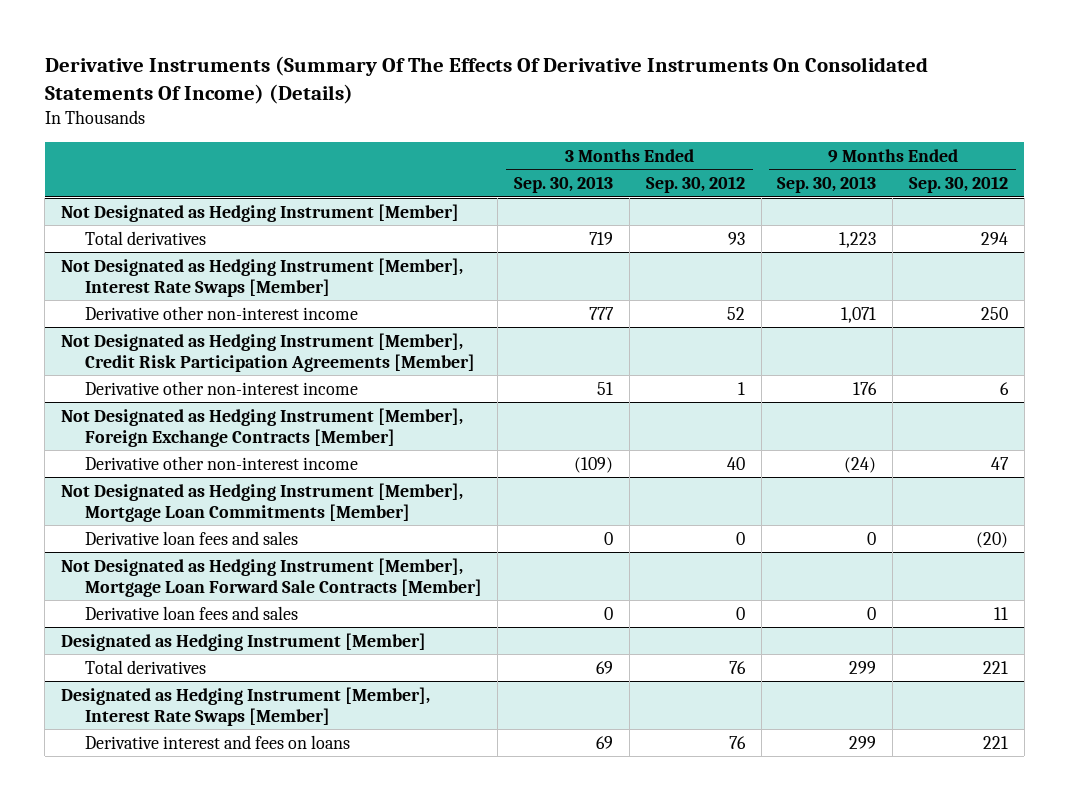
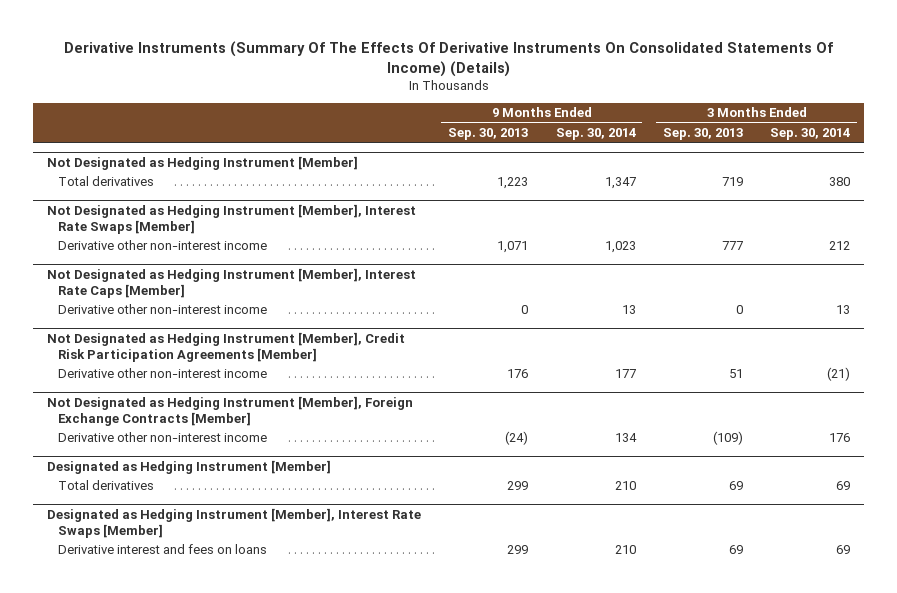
- | 3 Months Ended Sep. 30, 2013 | 3 Months Ended Sep. 30, 2012 | 9 Months Ended Sep. 30, 2013 | 9 Months Ended Sep. 30, 2012
+ | 9 Months Ended Sep. 30, 2013 | 9 Months Ended Sep. 30, 2014 | 3 Months Ended Sep. 30, 2013 | 3 Months Ended Sep. 30, 2014
+ Not Designated as Hedging Instrument [Member], Interest Rate Caps [Member]
+ Derivative other non-interest income | 0 | 13 | 0 | 13
- Not Designated as Hedging Instrument [Member], Mortgage Loan Commitments [Member]
- Derivative loan fees and sales | 0 | 0 | 0 | (20)
- Not Designated as Hedging Instrument [Member], Mortgage Loan Forward Sale Contracts [Member]
- Derivative loan fees and sales | 0 | 0 | 0 | 11

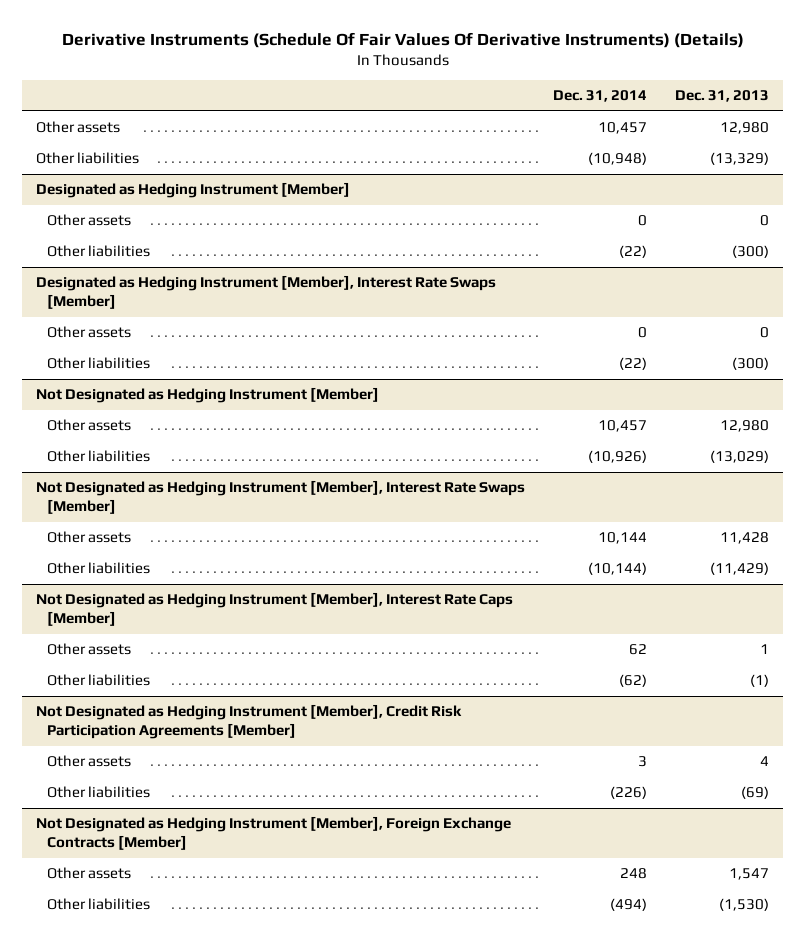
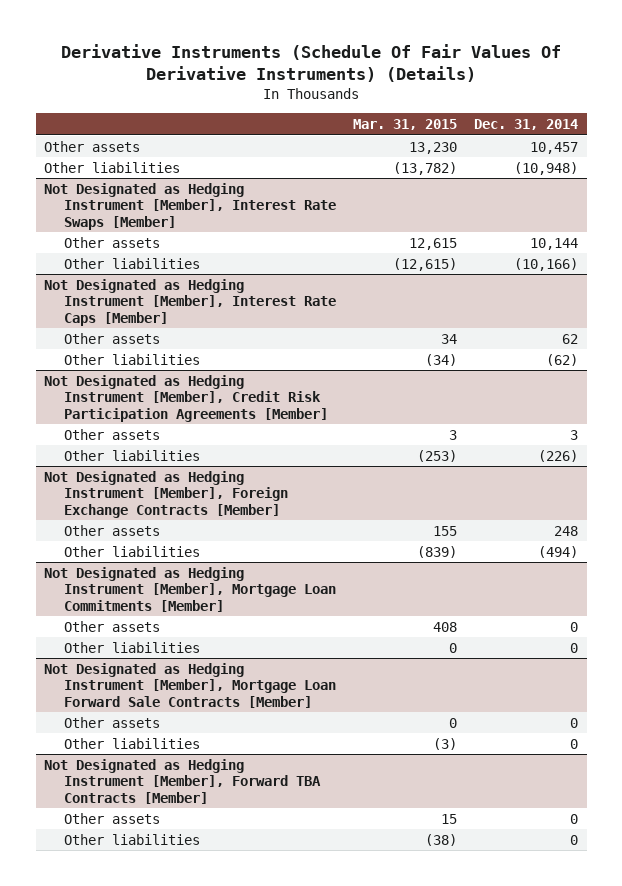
- | Dec. 31, 2014 | Dec. 31, 2013
+ | Mar. 31, 2015 | Dec. 31, 2014
- Designated as Hedging Instrument [Member]
- Other assets | 0 | 0
- Other liabilities | (22) | (300)
- Designated as Hedging Instrument [Member], Interest Rate Swaps [Member]
- Other assets | 0 | 0
- Other liabilities | (22) | (300)
- Not Designated as Hedging Instrument [Member]
- Other assets | 10,457 | 12,980
- Other liabilities | (10,926) | (13,029)
@ Not Designated as Hedging Instrument [Member], Interest Rate Swaps [Member]
- Other liabilities | (10,144) | (11,429)
+ Other liabilities | (12,615) | (10,166)
+ Not Designated as Hedging Instrument [Member], Mortgage Loan Commitments [Member]
+ Other assets | 408 | 0
+ Other liabilities | 0 | 0
+ Not Designated as Hedging Instrument [Member], Mortgage Loan Forward Sale Contracts [Member]
+ Other assets | 0 | 0
+ Other liabilities | (3) | 0
+ Not Designated as Hedging Instrument [Member], Forward TBA Contracts [Member]
+ Other assets | 15 | 0
+ Other liabilities | (38) | 0

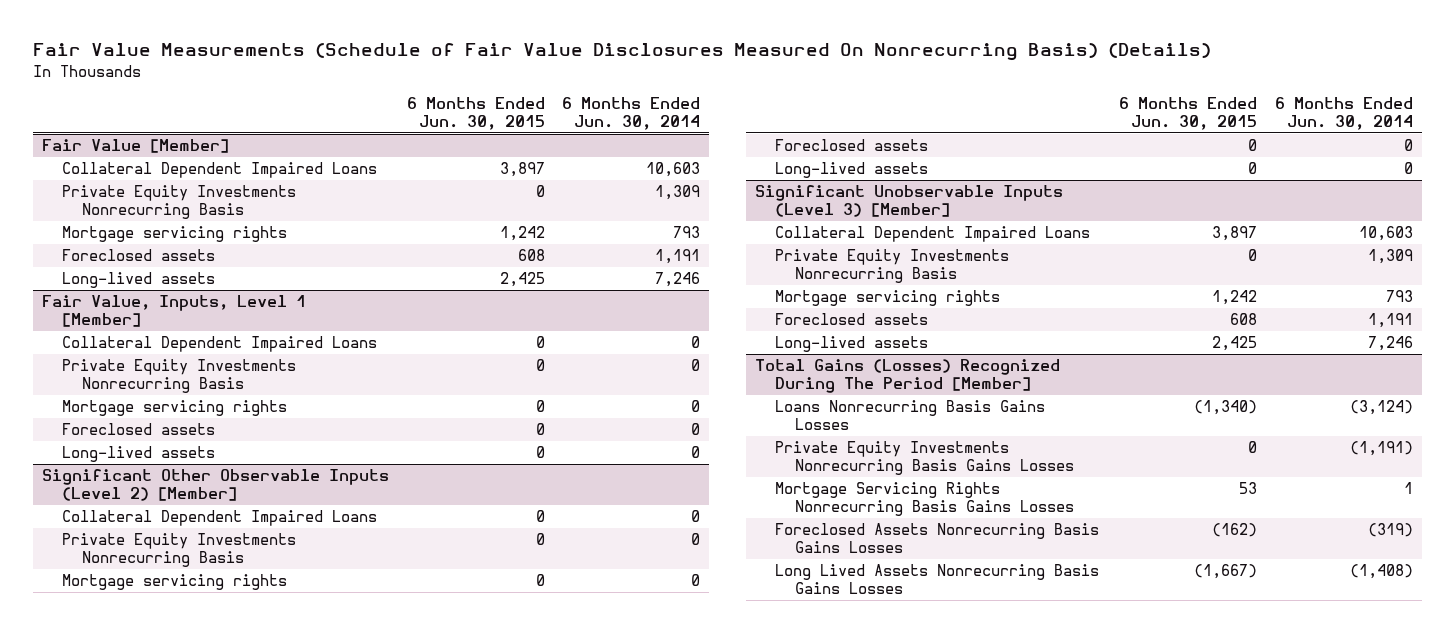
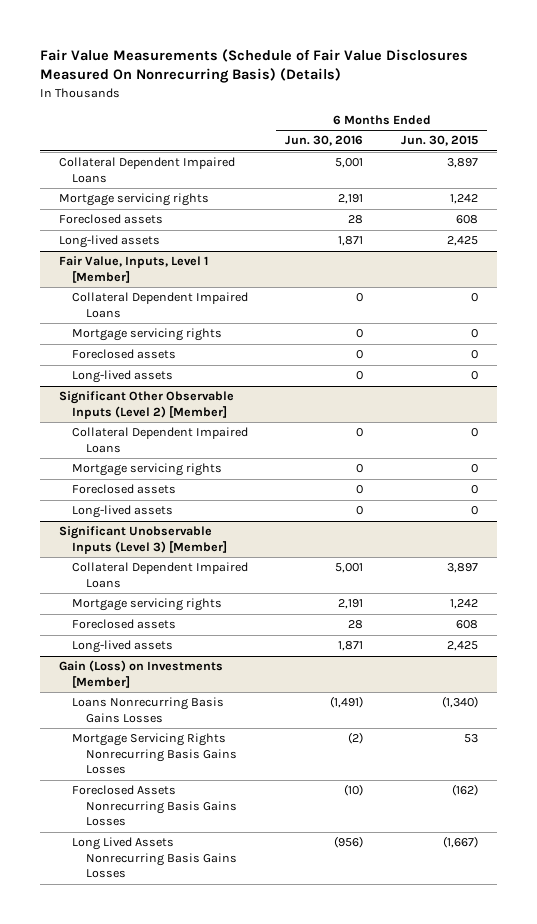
- | 6 Months Ended Jun. 30, 2015 | 6 Months Ended Jun. 30, 2014
+ | 6 Months Ended Jun. 30, 2016 | 6 Months Ended Jun. 30, 2015
- Fair Value [Member]
- Private Equity Investments Nonrecurring Basis | 0 | 1,309
@ Fair Value, Inputs, Level 1 [Member]
- Private Equity Investments Nonrecurring Basis | 0 | 0
@ Significant Other Observable Inputs (Level 2) [Member]
- Private Equity Investments Nonrecurring Basis | 0 | 0
@ Significant Unobservable Inputs (Level 3) [Member]
- Private Equity Investments Nonrecurring Basis | 0 | 1,309
- Total Gains (Losses) Recognized During The Period [Member]
+ Gain (Loss) on Investments [Member]
- Private Equity Investments Nonrecurring Basis Gains Losses | 0 | (1,191)

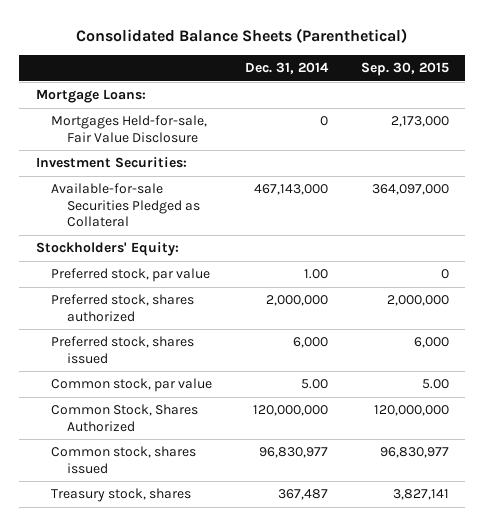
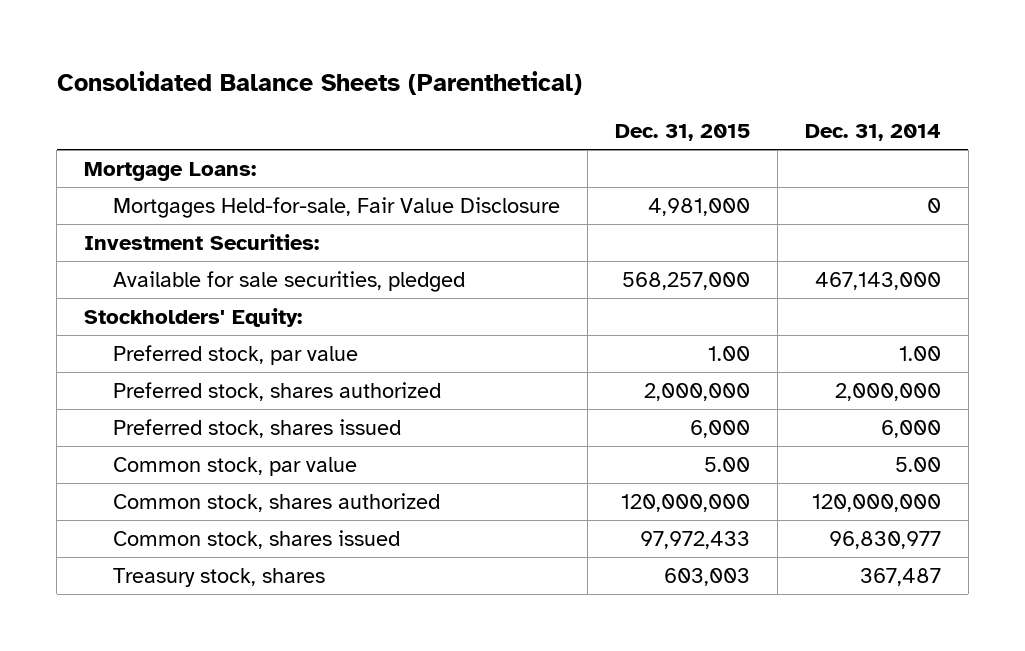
- | Dec. 31, 2014 | Sep. 30, 2015
+ | Dec. 31, 2015 | Dec. 31, 2014
- Available-for-sale Securities Pledged as Collateral | 467,143,000 | 364,097,000
+ Available for sale securities, pledged | 568,257,000 | 467,143,000
- Common Stock, Shares Authorized | 120,000,000 | 120,000,000
+ Common stock, shares authorized | 120,000,000 | 120,000,000

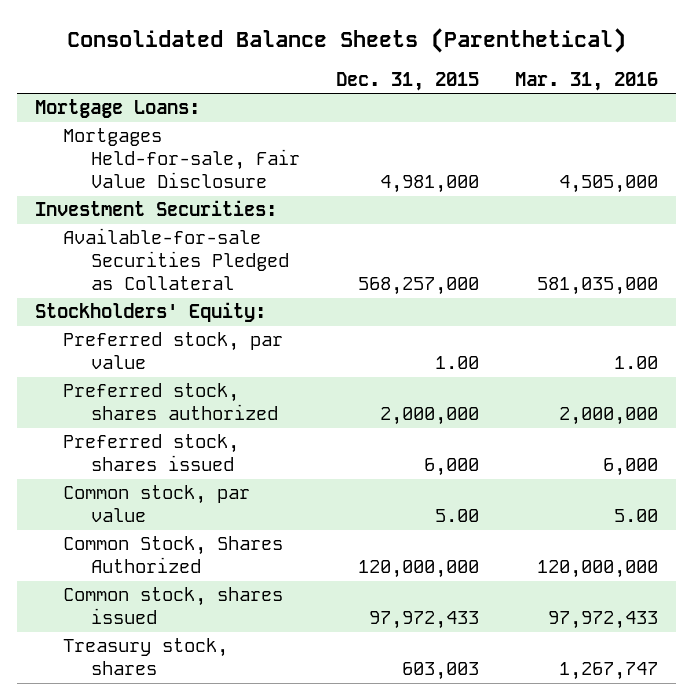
- | Dec. 31, 2015 | Dec. 31, 2014
+ | Dec. 31, 2015 | Mar. 31, 2016
- Available for sale securities, pledged | 568,257,000 | 467,143,000
+ Available-for-sale Securities Pledged as Collateral | 568,257,000 | 581,035,000
- Common stock, shares authorized | 120,000,000 | 120,000,000
+ Common Stock, Shares Authorized | 120,000,000 | 120,000,000

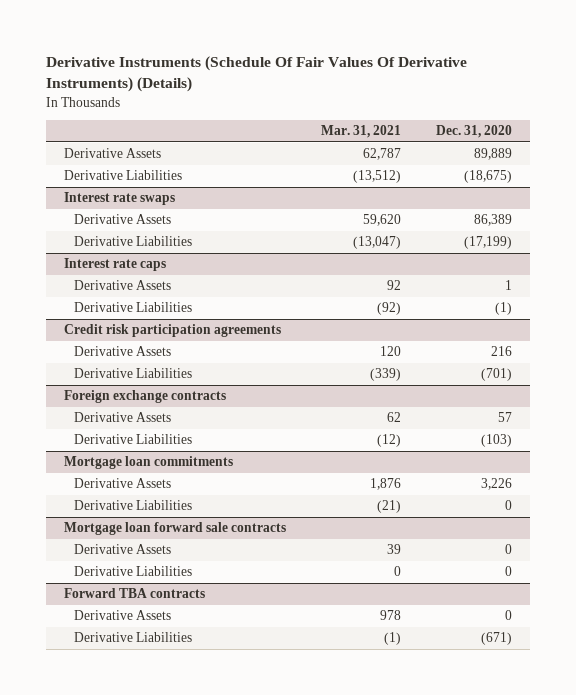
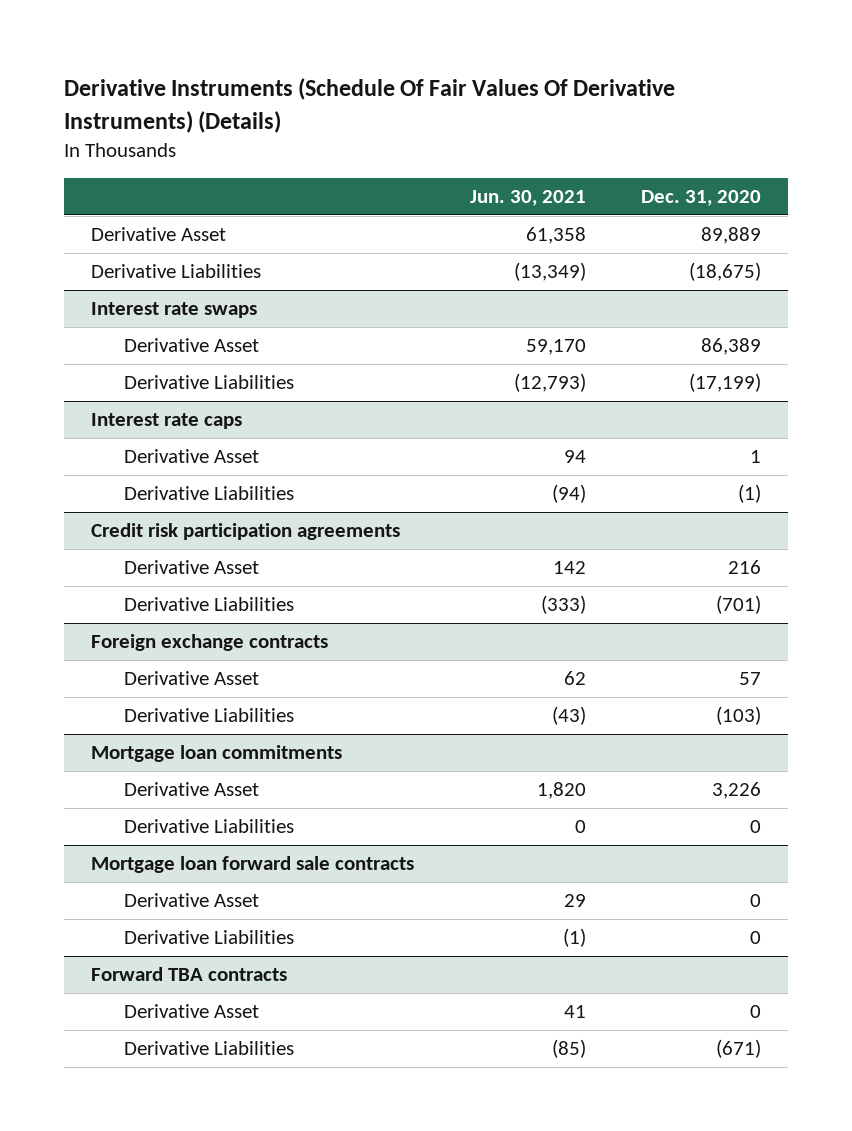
- | Mar. 31, 2021 | Dec. 31, 2020
+ | Jun. 30, 2021 | Dec. 31, 2020
- Derivative Assets | 62,787 | 89,889
+ Derivative Asset | 61,358 | 89,889
@ Interest rate swaps
- Derivative Assets | 59,620 | 86,389
+ Derivative Asset | 59,170 | 86,389
@ Interest rate caps
- Derivative Assets | 92 | 1
+ Derivative Asset | 94 | 1
@ Credit risk participation agreements
- Derivative Assets | 120 | 216
+ Derivative Asset | 142 | 216
@ Foreign exchange contracts
- Derivative Assets | 62 | 57
+ Derivative Asset | 62 | 57
@ Mortgage loan commitments
- Derivative Assets | 1,876 | 3,226
+ Derivative Asset | 1,820 | 3,226
@ Mortgage loan forward sale contracts
- Derivative Assets | 39 | 0
+ Derivative Asset | 29 | 0
@ Forward TBA contracts
- Derivative Assets | 978 | 0
+ Derivative Asset | 41 | 0

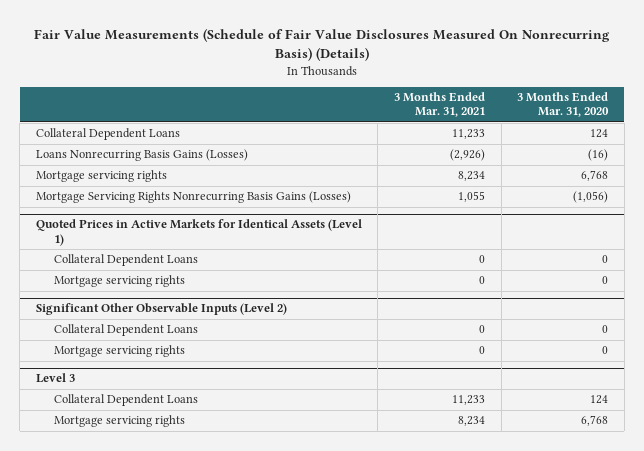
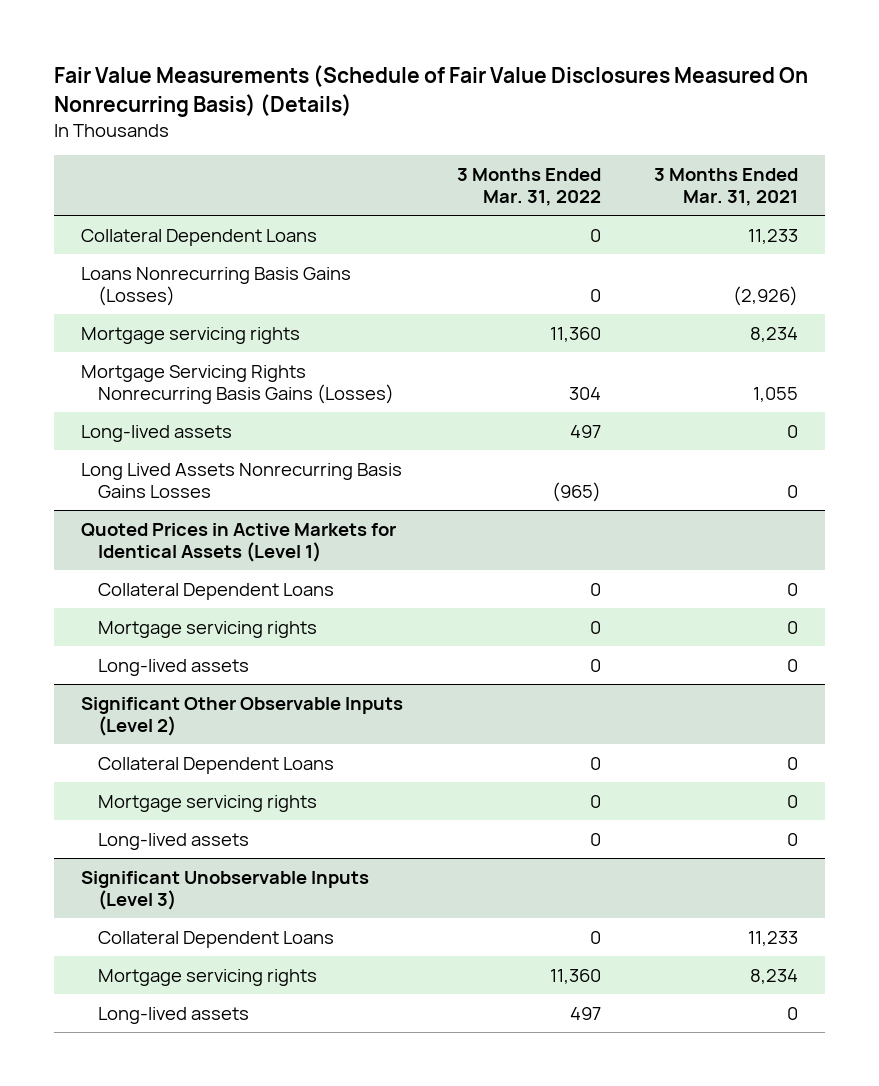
- | 3 Months Ended Mar. 31, 2021 | 3 Months Ended Mar. 31, 2020
+ | 3 Months Ended Mar. 31, 2022 | 3 Months Ended Mar. 31, 2021
+ Long-lived assets | 497 | 0
+ Long Lived Assets Nonrecurring Basis Gains Losses | (965) | 0
@ Quoted Prices in Active Markets for Identical Assets (Level 1)
+ Long-lived assets | 0 | 0
- Level 3
@ Significant Other Observable Inputs (Level 2)
+ Long-lived assets | 0 | 0
+ Significant Unobservable Inputs (Level 3)
+ Long-lived assets | 497 | 0

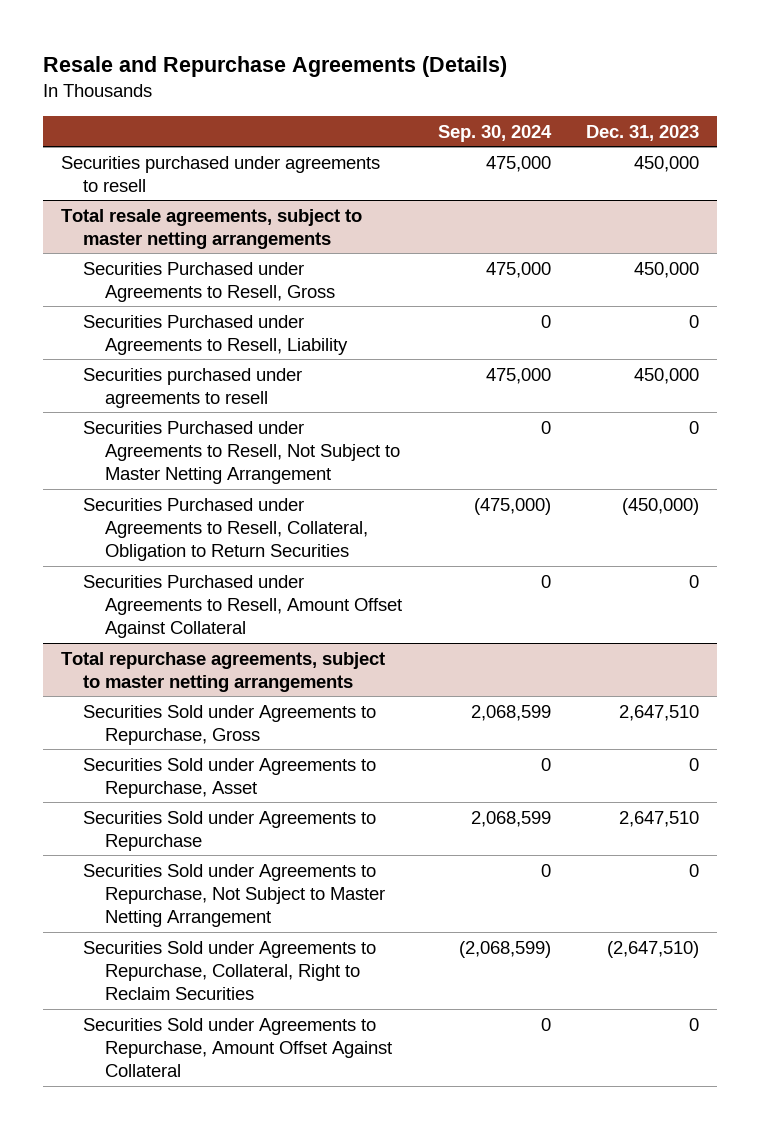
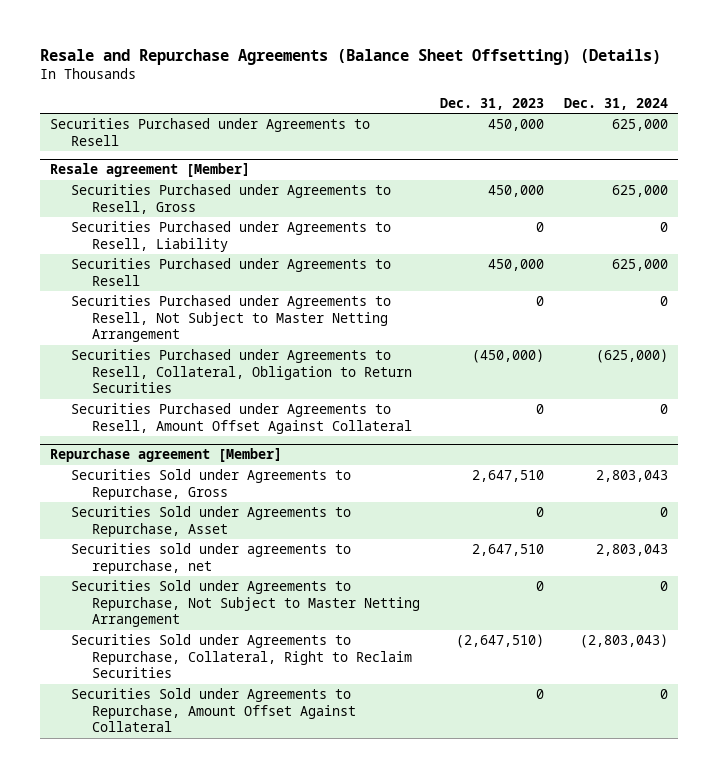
- Resale and Repurchase Agreements (Details)
+ Resale and Repurchase Agreements (Balance Sheet Offsetting) (Details)
- | Sep. 30, 2024 | Dec. 31, 2023
+ | Dec. 31, 2023 | Dec. 31, 2024
- Securities purchased under agreements to resell | 475,000 | 450,000
- Total resale agreements, subject to master netting arrangements
+ Securities Purchased under Agreements to Resell | 450,000 | 625,000
+ Resale agreement [Member]
- Securities purchased under agreements to resell | 475,000 | 450,000
+ Securities Purchased under Agreements to Resell | 450,000 | 625,000
- Total repurchase agreements, subject to master netting arrangements
+ Repurchase agreement [Member]
- Securities Sold under Agreements to Repurchase | 2,068,599 | 2,647,510
+ Securities sold under agreements to repurchase, net | 2,647,510 | 2,803,043

